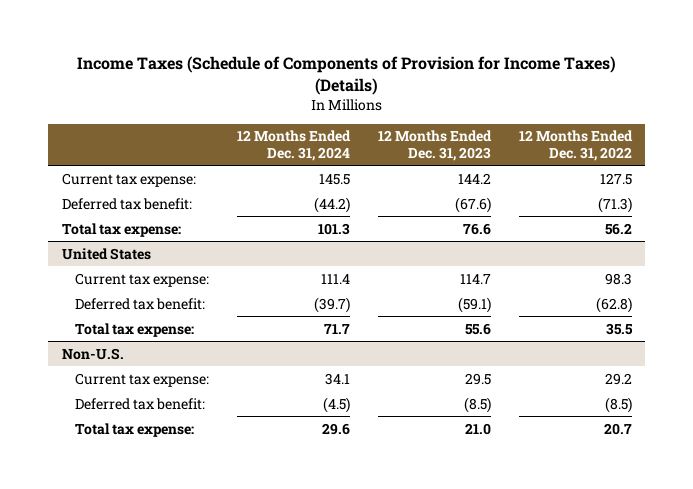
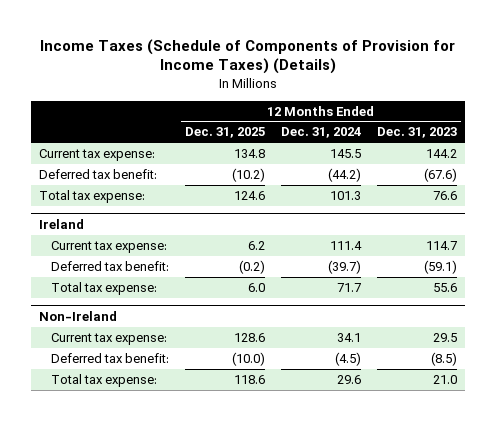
- | 12 Months Ended Dec. 31, 2024 | 12 Months Ended Dec. 31, 2023 | 12 Months Ended Dec. 31, 2022
+ | 12 Months Ended Dec. 31, 2025 | 12 Months Ended Dec. 31, 2024 | 12 Months Ended Dec. 31, 2023
- United States
+ Ireland
- Non-U.S.
+ Non-Ireland

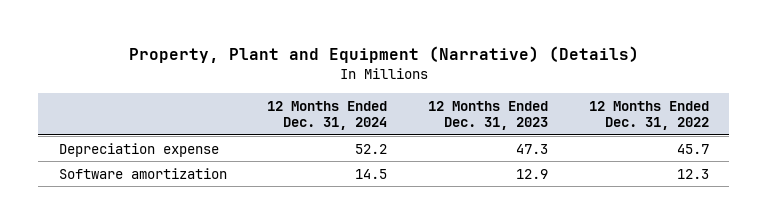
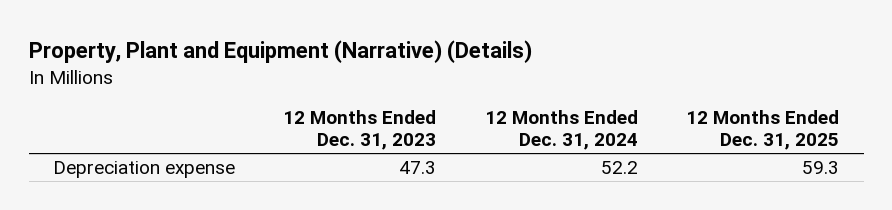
- | 12 Months Ended Dec. 31, 2024 | 12 Months Ended Dec. 31, 2023 | 12 Months Ended Dec. 31, 2022
+ | 12 Months Ended Dec. 31, 2023 | 12 Months Ended Dec. 31, 2024 | 12 Months Ended Dec. 31, 2025
- Software amortization | 14.5 | 12.9 | 12.3

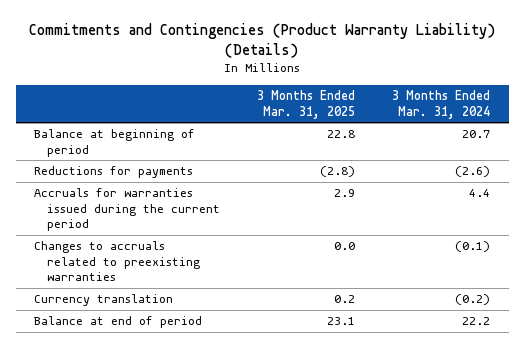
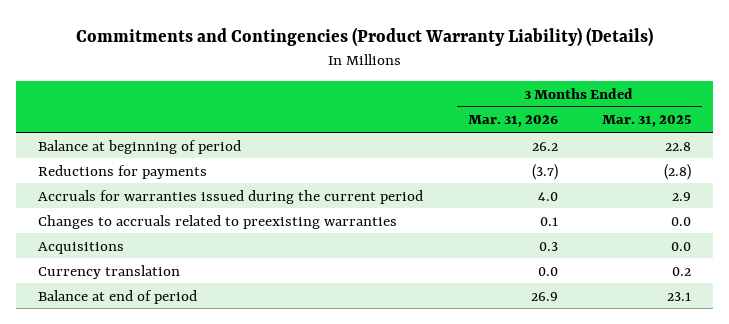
- | 3 Months Ended Mar. 31, 2025 | 3 Months Ended Mar. 31, 2024
+ | 3 Months Ended Mar. 31, 2026 | 3 Months Ended Mar. 31, 2025
+ Acquisitions | 0.3 | 0.0

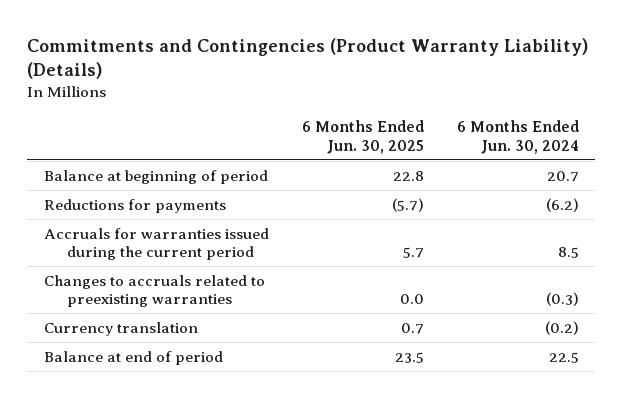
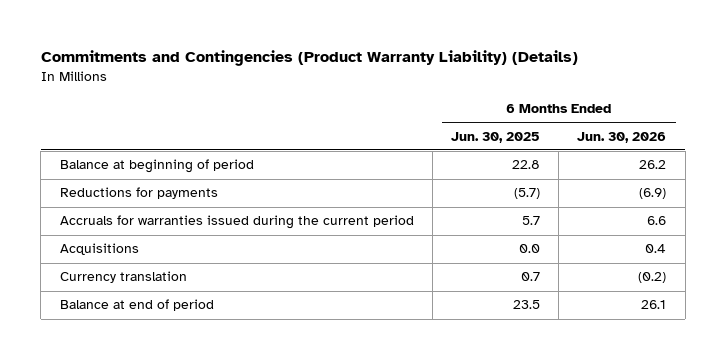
- | 6 Months Ended Jun. 30, 2025 | 6 Months Ended Jun. 30, 2024
+ | 6 Months Ended Jun. 30, 2025 | 6 Months Ended Jun. 30, 2026
- Changes to accruals related to preexisting warranties | 0.0 | (0.3)
+ Acquisitions | 0.0 | 0.4

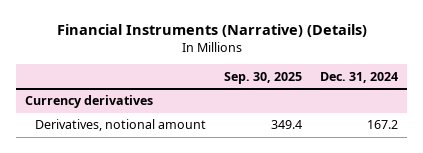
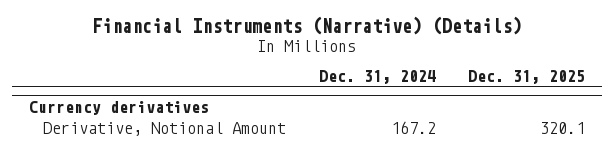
- | Sep. 30, 2025 | Dec. 31, 2024
+ | Dec. 31, 2024 | Dec. 31, 2025
@ Currency derivatives
- Derivatives, notional amount | 349.4 | 167.2
+ Derivative, Notional Amount | 167.2 | 320.1

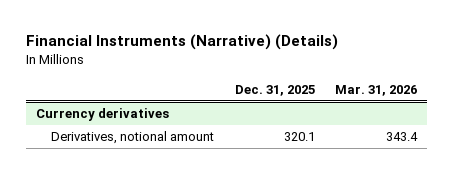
- | Dec. 31, 2024 | Dec. 31, 2025
+ | Dec. 31, 2025 | Mar. 31, 2026
@ Currency derivatives
- Derivative, Notional Amount | 167.2 | 320.1
+ Derivatives, notional amount | 320.1 | 343.4

